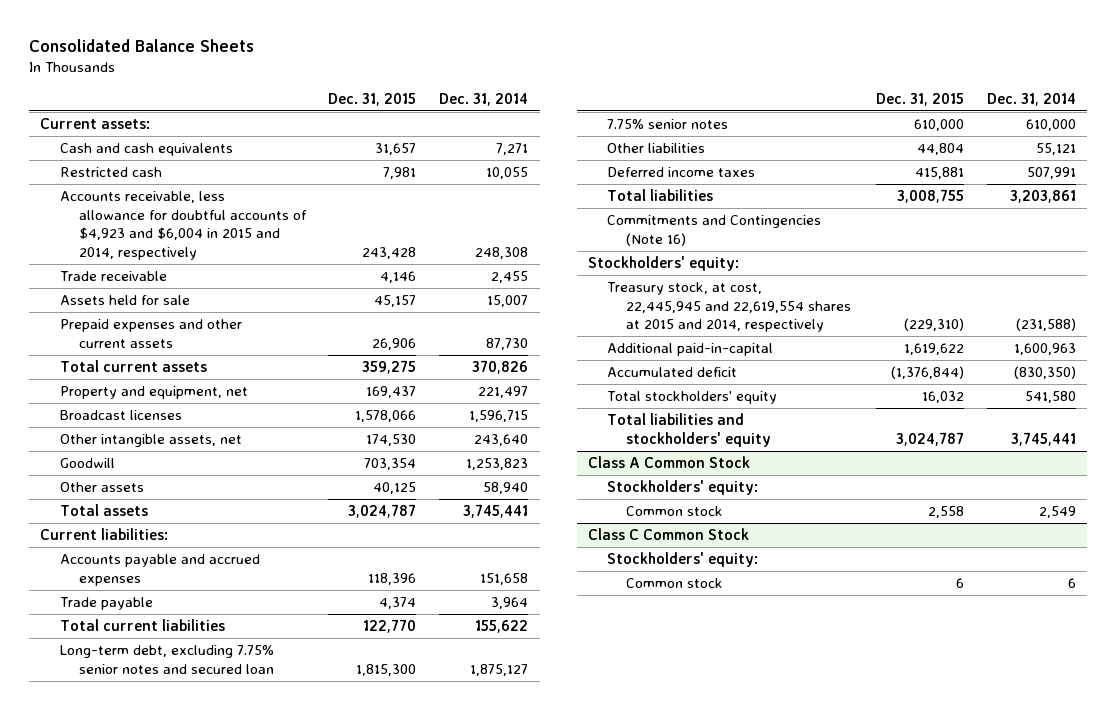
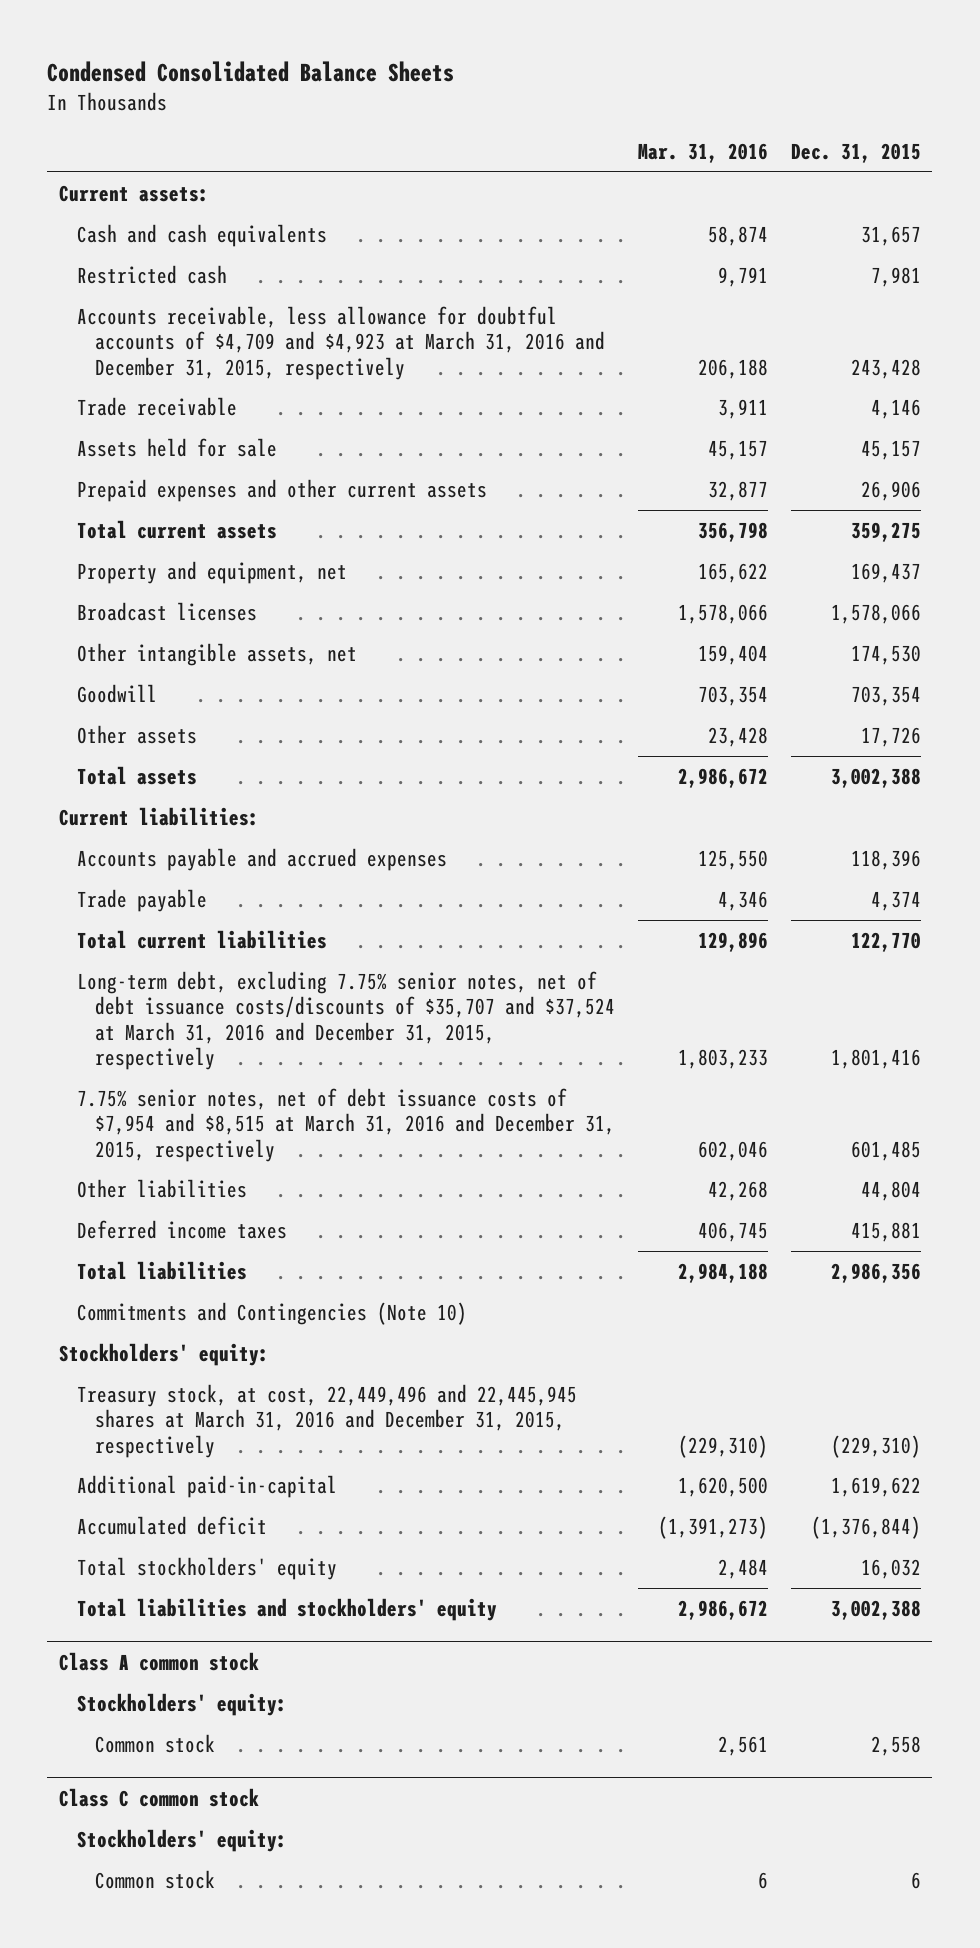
- Consolidated Balance Sheets
+ Condensed Consolidated Balance Sheets
- | Dec. 31, 2015 | Dec. 31, 2014
+ | Mar. 31, 2016 | Dec. 31, 2015
- Accounts receivable, less allowance for doubtful accounts of $4,923 and $6,004 in 2015 and 2014, respectively | 243,428 | 248,308
+ Accounts receivable, less allowance for doubtful accounts of $4,709 and $4,923 at March 31, 2016 and December 31, 2015, respectively | 206,188 | 243,428
- Other assets | 40,125 | 58,940
- Total assets | 3,024,787 | 3,745,441
+ Other assets | 23,428 | 17,726
+ Total assets | 2,986,672 | 3,002,388
- Long-term debt, excluding 7.75% senior notes and secured loan | 1,815,300 | 1,875,127
- 7.75% senior notes | 610,000 | 610,000
+ Long-term debt, excluding 7.75% senior notes, net of debt issuance costs/discounts of $35,707 and $37,524 at March 31, 2016 and December 31, 2015, respectively | 1,803,233 | 1,801,416
+ 7.75% senior notes, net of debt issuance costs of $7,954 and $8,515 at March 31, 2016 and December 31, 2015, respectively | 602,046 | 601,485
- Total liabilities | 3,008,755 | 3,203,861
- Commitments and Contingencies (Note 16)
+ Total liabilities | 2,984,188 | 2,986,356
+ Commitments and Contingencies (Note 10)
- Treasury stock, at cost, 22,445,945 and 22,619,554 shares at 2015 and 2014, respectively | (229,310) | (231,588)
+ Treasury stock, at cost, 22,449,496 and 22,445,945 shares at March 31, 2016 and December 31, 2015, respectively | (229,310) | (229,310)
- Total liabilities and stockholders' equity | 3,024,787 | 3,745,441
- Class A Common Stock
+ Total liabilities and stockholders' equity | 2,986,672 | 3,002,388
+ Class A common stock
- Class C Common Stock
+ Class C common stock

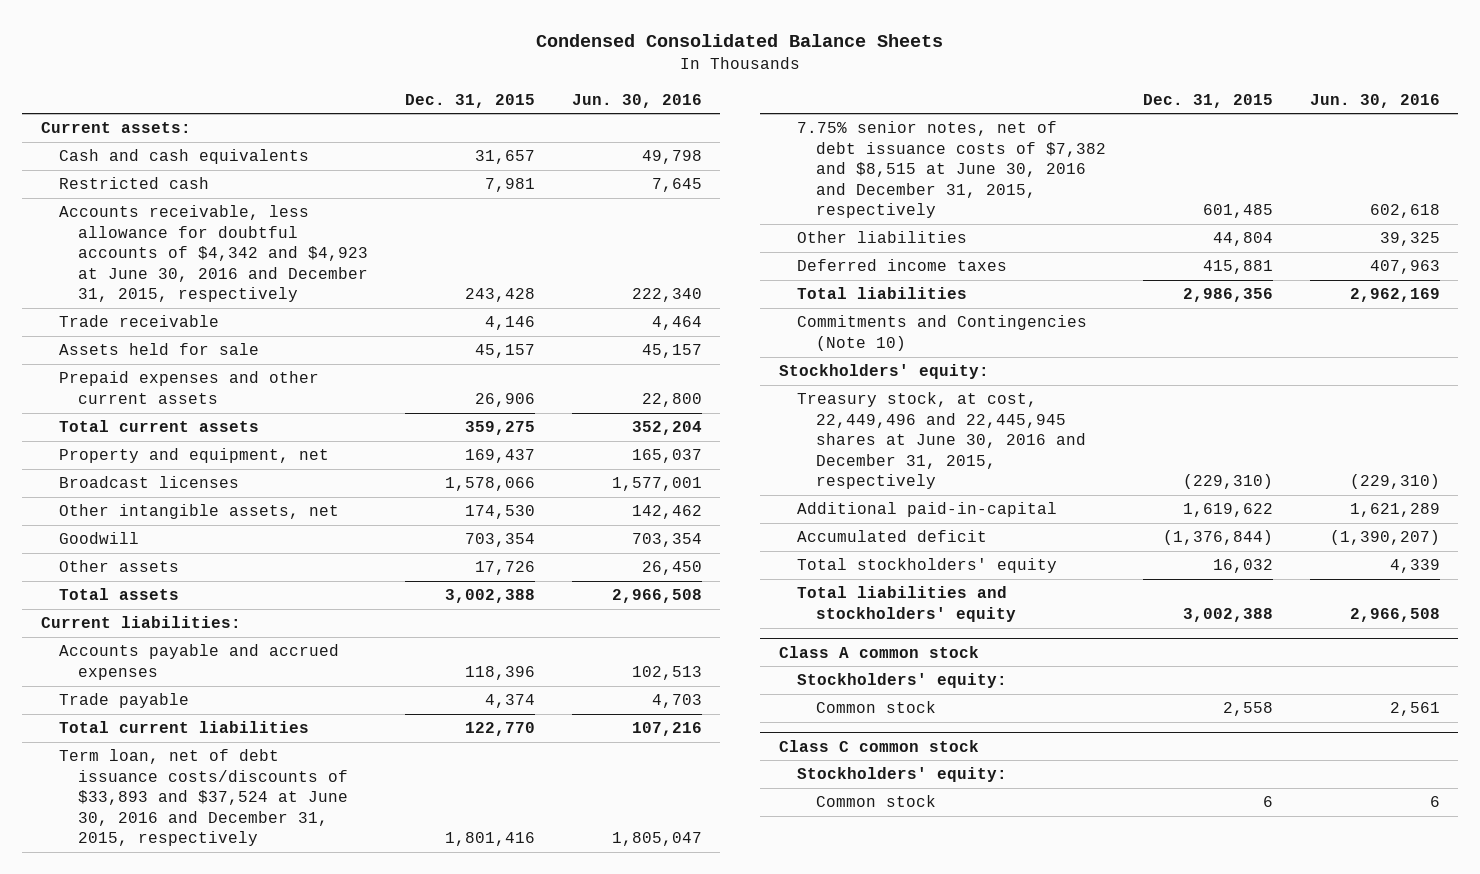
- | Mar. 31, 2016 | Dec. 31, 2015
+ | Dec. 31, 2015 | Jun. 30, 2016
- Accounts receivable, less allowance for doubtful accounts of $4,709 and $4,923 at March 31, 2016 and December 31, 2015, respectively | 206,188 | 243,428
+ Accounts receivable, less allowance for doubtful accounts of $4,342 and $4,923 at June 30, 2016 and December 31, 2015, respectively | 243,428 | 222,340
- Long-term debt, excluding 7.75% senior notes, net of debt issuance costs/discounts of $35,707 and $37,524 at March 31, 2016 and December 31, 2015, respectively | 1,803,233 | 1,801,416
- 7.75% senior notes, net of debt issuance costs of $7,954 and $8,515 at March 31, 2016 and December 31, 2015, respectively | 602,046 | 601,485
+ Term loan, net of debt issuance costs/discounts of $33,893 and $37,524 at June 30, 2016 and December 31, 2015, respectively | 1,801,416 | 1,805,047
+ 7.75% senior notes, net of debt issuance costs of $7,382 and $8,515 at June 30, 2016 and December 31, 2015, respectively | 601,485 | 602,618
- Treasury stock, at cost, 22,449,496 and 22,445,945 shares at March 31, 2016 and December 31, 2015, respectively | (229,310) | (229,310)
+ Treasury stock, at cost, 22,449,496 and 22,445,945 shares at June 30, 2016 and December 31, 2015, respectively | (229,310) | (229,310)

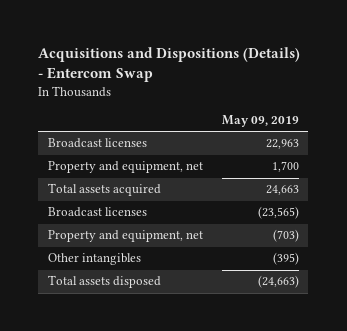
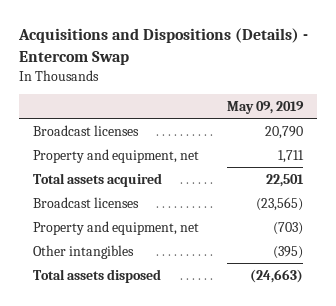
- Broadcast licenses | 22,963
- Property and equipment, net | 1,700
- Total assets acquired | 24,663
+ Broadcast licenses | 20,790
+ Property and equipment, net | 1,711
+ Total assets acquired | 22,501

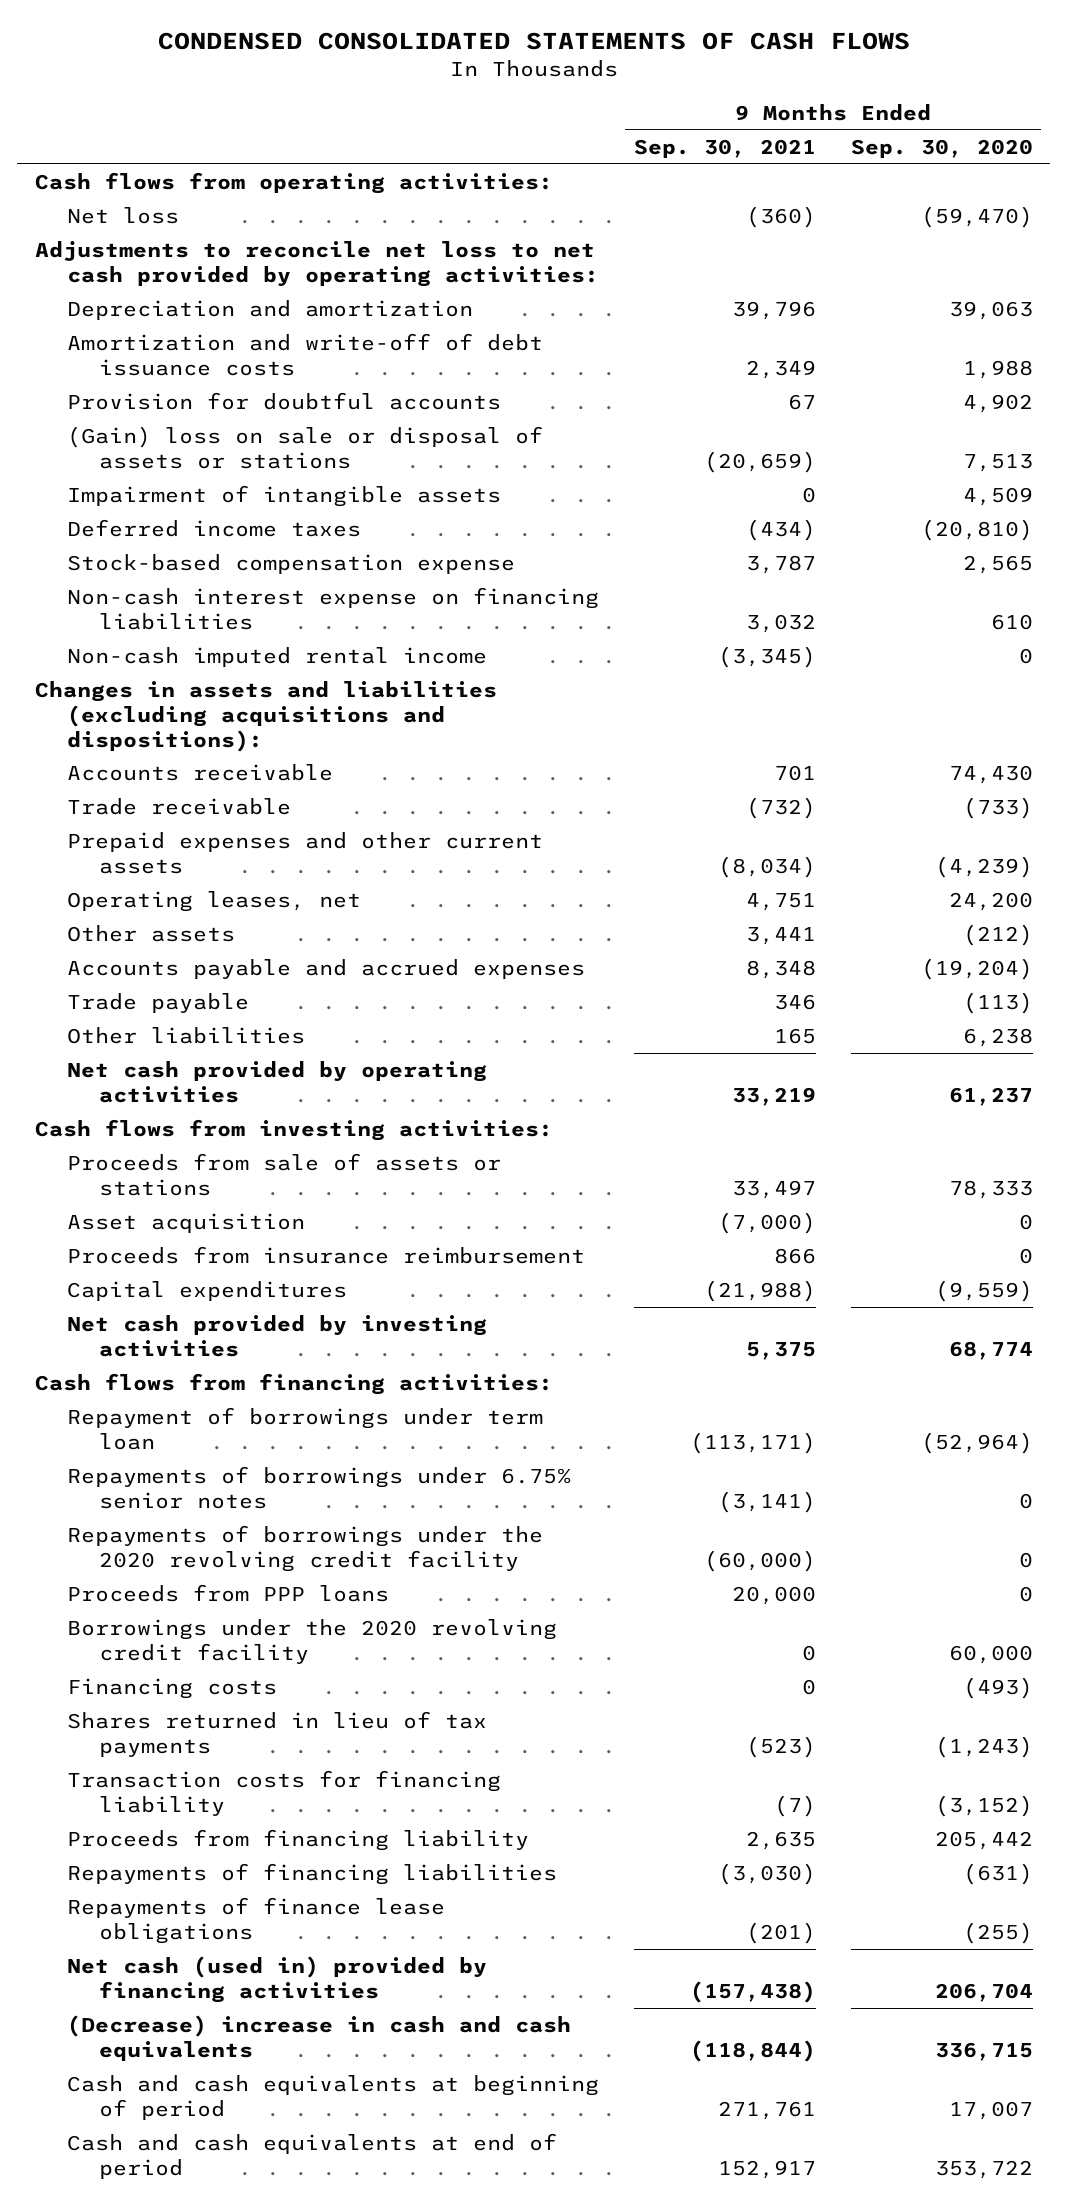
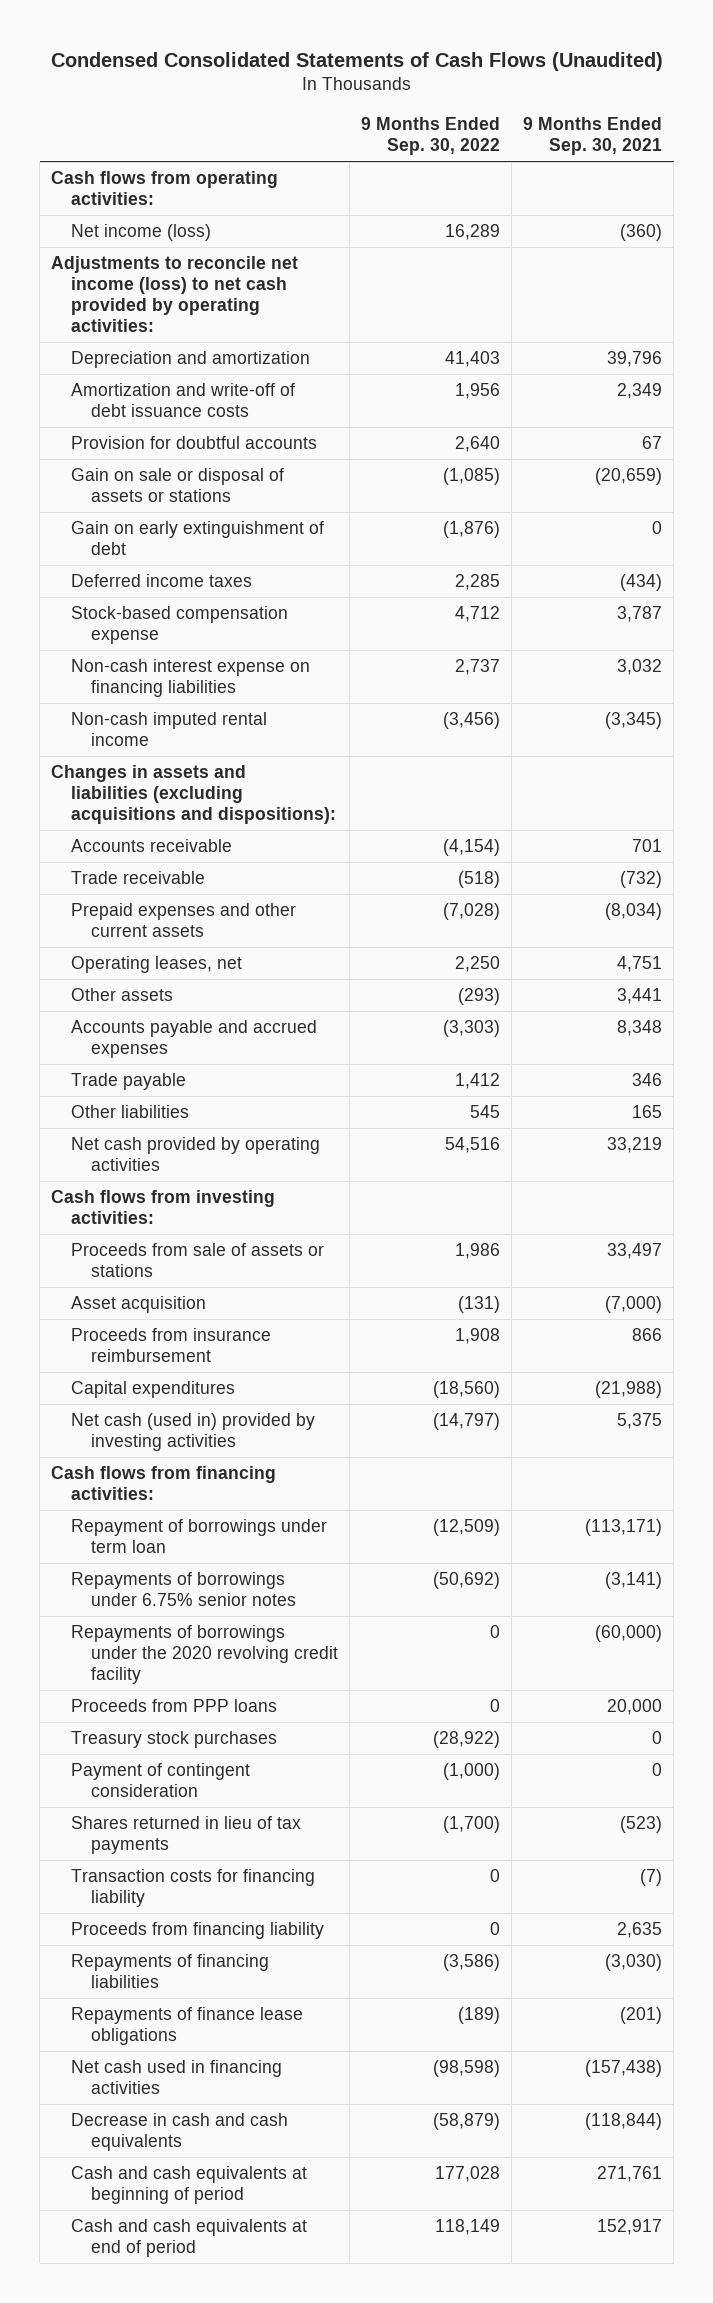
- CONDENSED CONSOLIDATED STATEMENTS OF CASH FLOWS
+ Condensed Consolidated Statements of Cash Flows (Unaudited)
- | 9 Months Ended Sep. 30, 2021 | 9 Months Ended Sep. 30, 2020
+ | 9 Months Ended Sep. 30, 2022 | 9 Months Ended Sep. 30, 2021
- Net loss | (360) | (59,470)
- Adjustments to reconcile net loss to net cash provided by operating activities:
+ Net income (loss) | 16,289 | (360)
+ Adjustments to reconcile net income (loss) to net cash provided by operating activities:
- (Gain) loss on sale or disposal of assets or stations | (20,659) | 7,513
- Impairment of intangible assets | 0 | 4,509
+ Gain on sale or disposal of assets or stations | (1,085) | (20,659)
+ Gain on early extinguishment of debt | (1,876) | 0
- Net cash provided by investing activities | 5,375 | 68,774
+ Net cash (used in) provided by investing activities | (14,797) | 5,375
- Borrowings under the 2020 revolving credit facility | 0 | 60,000
- Financing costs | 0 | (493)
+ Treasury stock purchases | (28,922) | 0
+ Payment of contingent consideration | (1,000) | 0
- Net cash (used in) provided by financing activities | (157,438) | 206,704
- (Decrease) increase in cash and cash equivalents | (118,844) | 336,715
+ Net cash used in financing activities | (98,598) | (157,438)
+ Decrease in cash and cash equivalents | (58,879) | (118,844)

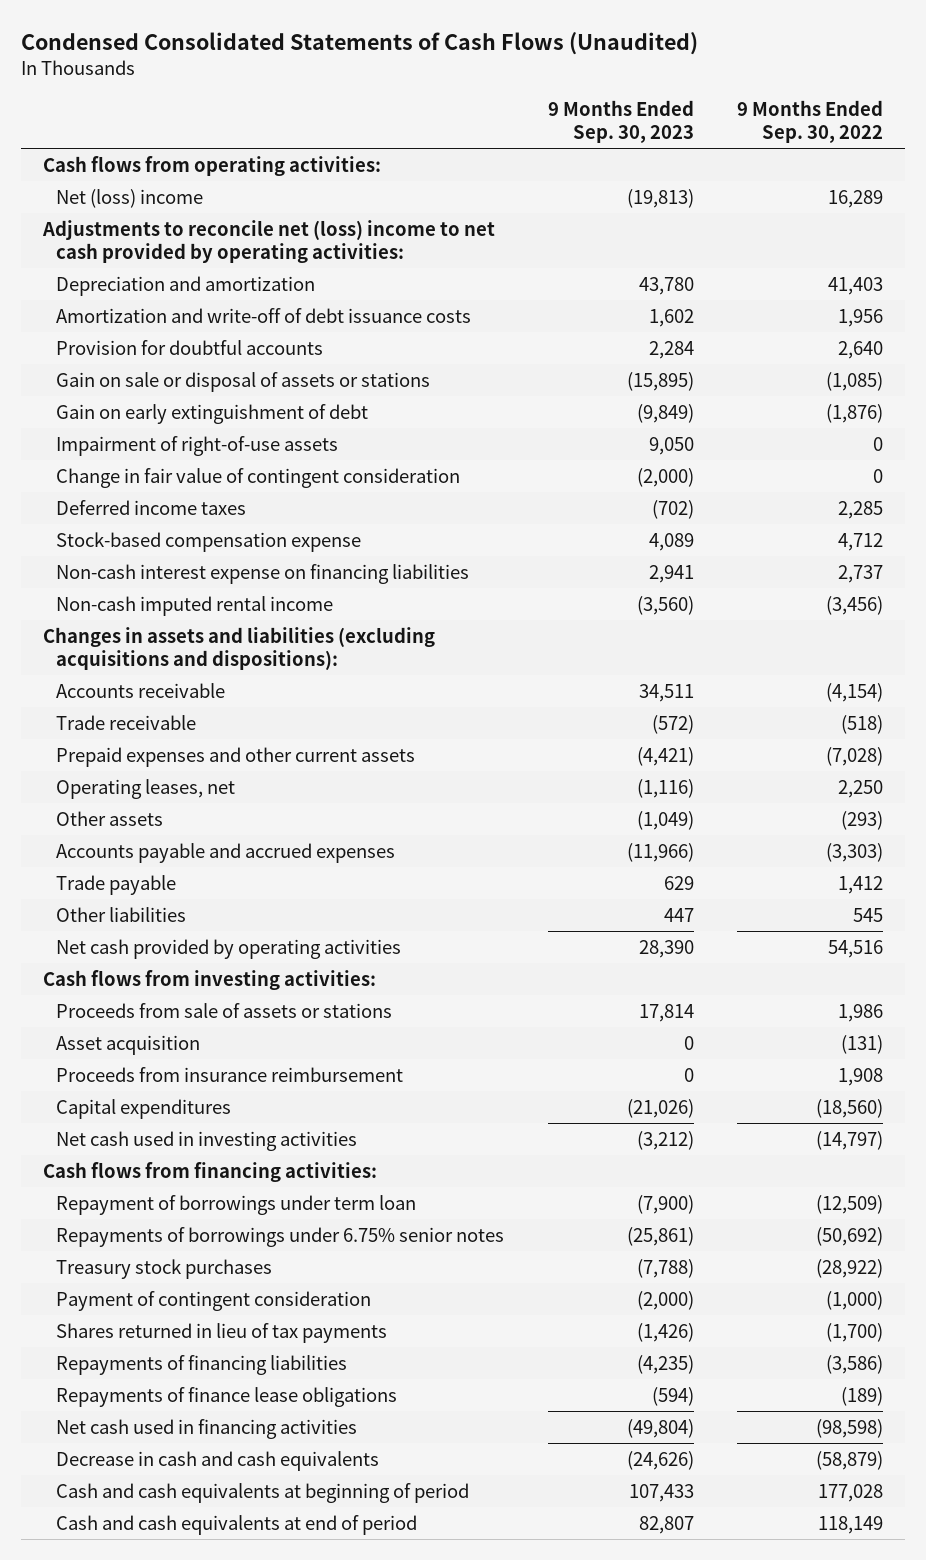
- | 9 Months Ended Sep. 30, 2022 | 9 Months Ended Sep. 30, 2021
+ | 9 Months Ended Sep. 30, 2023 | 9 Months Ended Sep. 30, 2022
- Net income (loss) | 16,289 | (360)
- Adjustments to reconcile net income (loss) to net cash provided by operating activities:
+ Net (loss) income | (19,813) | 16,289
+ Adjustments to reconcile net (loss) income to net cash provided by operating activities:
+ Impairment of right-of-use assets | 9,050 | 0
+ Change in fair value of contingent consideration | (2,000) | 0
- Net cash (used in) provided by investing activities | (14,797) | 5,375
+ Net cash used in investing activities | (3,212) | (14,797)
- Repayments of borrowings under the 2020 revolving credit facility | 0 | (60,000)
- Proceeds from PPP loans | 0 | 20,000
- Transaction costs for financing liability | 0 | (7)
- Proceeds from financing liability | 0 | 2,635

